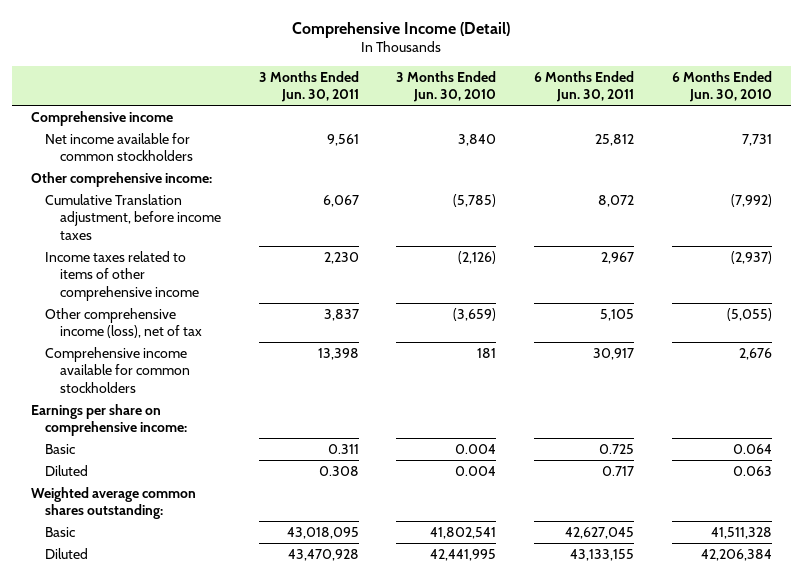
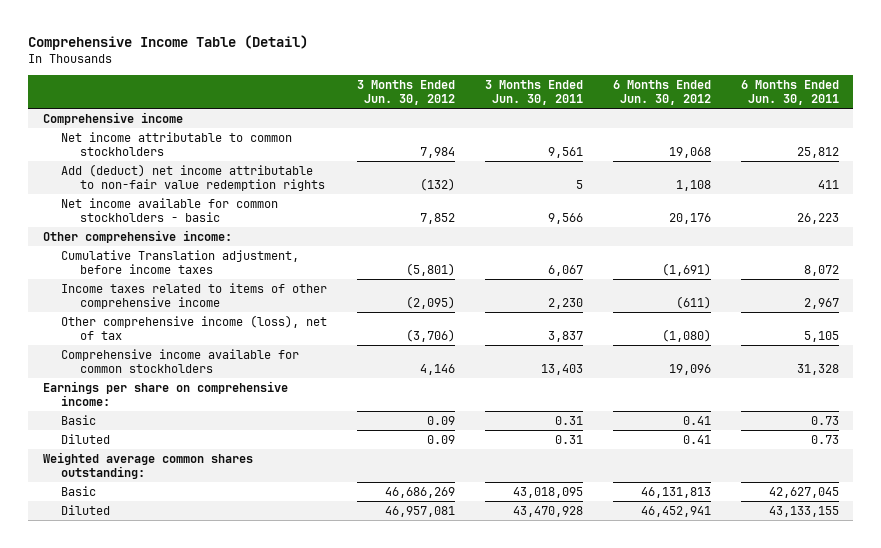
- Comprehensive Income (Detail)
+ Comprehensive Income Table (Detail)
- | 3 Months Ended Jun. 30, 2011 | 3 Months Ended Jun. 30, 2010 | 6 Months Ended Jun. 30, 2011 | 6 Months Ended Jun. 30, 2010
+ | 3 Months Ended Jun. 30, 2012 | 3 Months Ended Jun. 30, 2011 | 6 Months Ended Jun. 30, 2012 | 6 Months Ended Jun. 30, 2011
- Net income available for common stockholders | 9,561 | 3,840 | 25,812 | 7,731
+ Net income attributable to common stockholders | 7,984 | 9,561 | 19,068 | 25,812
+ Add (deduct) net income attributable to non-fair value redemption rights | (132) | 5 | 1,108 | 411
+ Net income available for common stockholders - basic | 7,852 | 9,566 | 20,176 | 26,223
- Comprehensive income available for common stockholders | 13,398 | 181 | 30,917 | 2,676
+ Comprehensive income available for common stockholders | 4,146 | 13,403 | 19,096 | 31,328
- Basic | 0.311 | 0.004 | 0.725 | 0.064
- Diluted | 0.308 | 0.004 | 0.717 | 0.063
+ Basic | 0.09 | 0.31 | 0.41 | 0.73
+ Diluted | 0.09 | 0.31 | 0.41 | 0.73

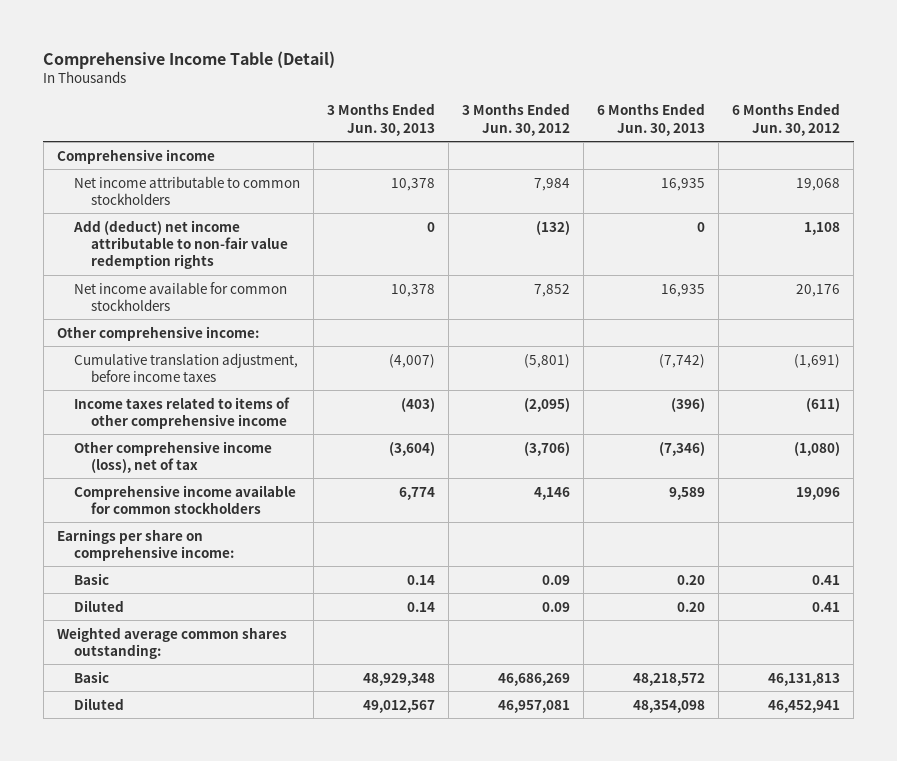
- | 3 Months Ended Jun. 30, 2012 | 3 Months Ended Jun. 30, 2011 | 6 Months Ended Jun. 30, 2012 | 6 Months Ended Jun. 30, 2011
+ | 3 Months Ended Jun. 30, 2013 | 3 Months Ended Jun. 30, 2012 | 6 Months Ended Jun. 30, 2013 | 6 Months Ended Jun. 30, 2012
- Net income available for common stockholders - basic | 7,852 | 9,566 | 20,176 | 26,223
+ Net income available for common stockholders | 10,378 | 7,852 | 16,935 | 20,176
- Cumulative Translation adjustment, before income taxes | (5,801) | 6,067 | (1,691) | 8,072
+ Cumulative translation adjustment, before income taxes | (4,007) | (5,801) | (7,742) | (1,691)

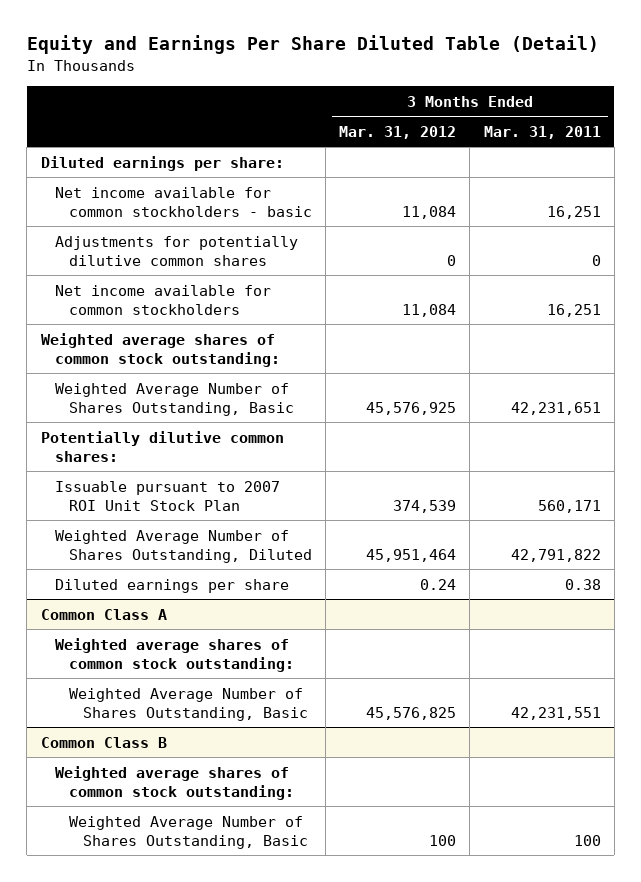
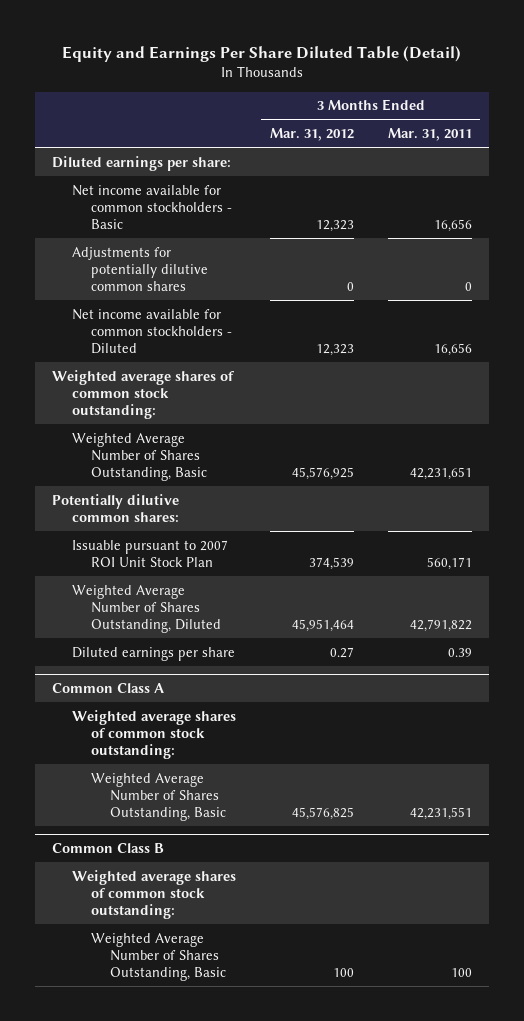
- Net income available for common stockholders - basic | 11,084 | 16,251
+ Net income available for common stockholders - Basic | 12,323 | 16,656
- Net income available for common stockholders | 11,084 | 16,251
+ Net income available for common stockholders - Diluted | 12,323 | 16,656
- Diluted earnings per share | 0.24 | 0.38
+ Diluted earnings per share | 0.27 | 0.39

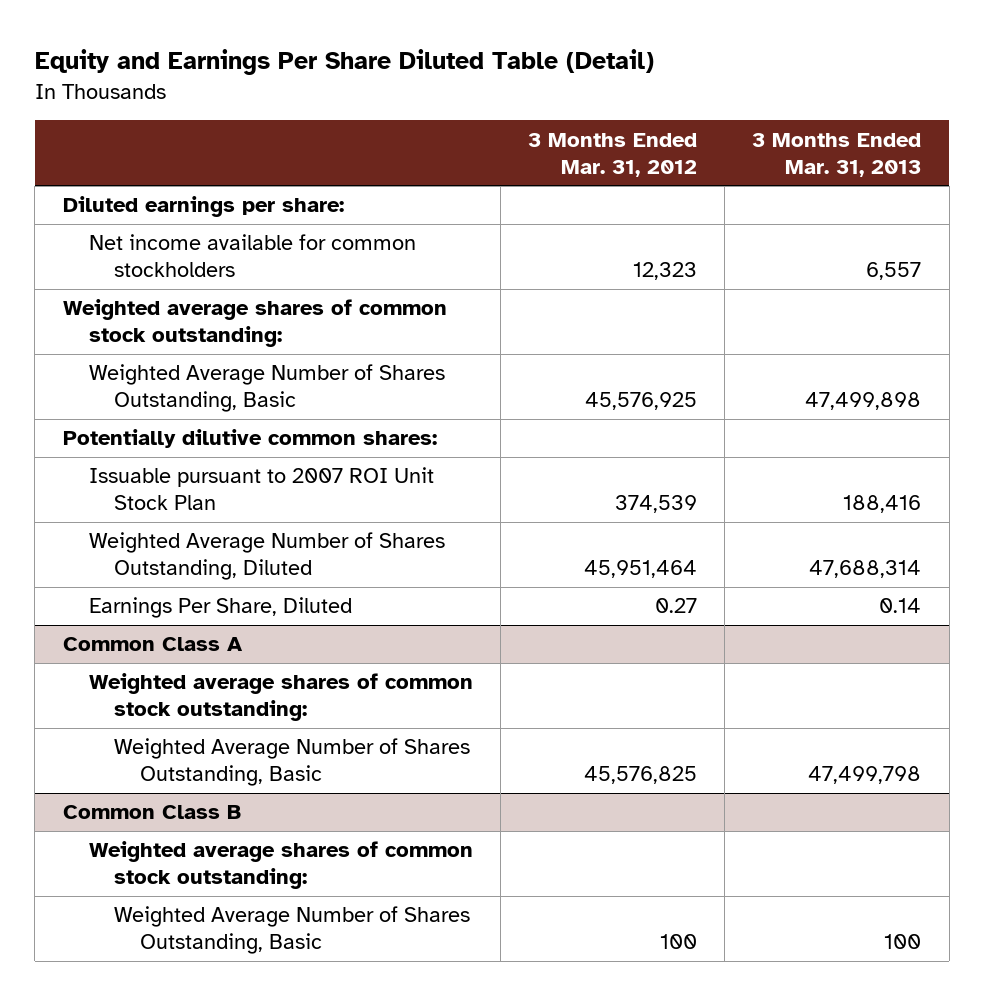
- | 3 Months Ended Mar. 31, 2012 | 3 Months Ended Mar. 31, 2011
+ | 3 Months Ended Mar. 31, 2012 | 3 Months Ended Mar. 31, 2013
- Net income available for common stockholders - Basic | 12,323 | 16,656
- Adjustments for potentially dilutive common shares | 0 | 0
- Net income available for common stockholders - Diluted | 12,323 | 16,656
+ Net income available for common stockholders | 12,323 | 6,557
- Diluted earnings per share | 0.27 | 0.39
+ Earnings Per Share, Diluted | 0.27 | 0.14

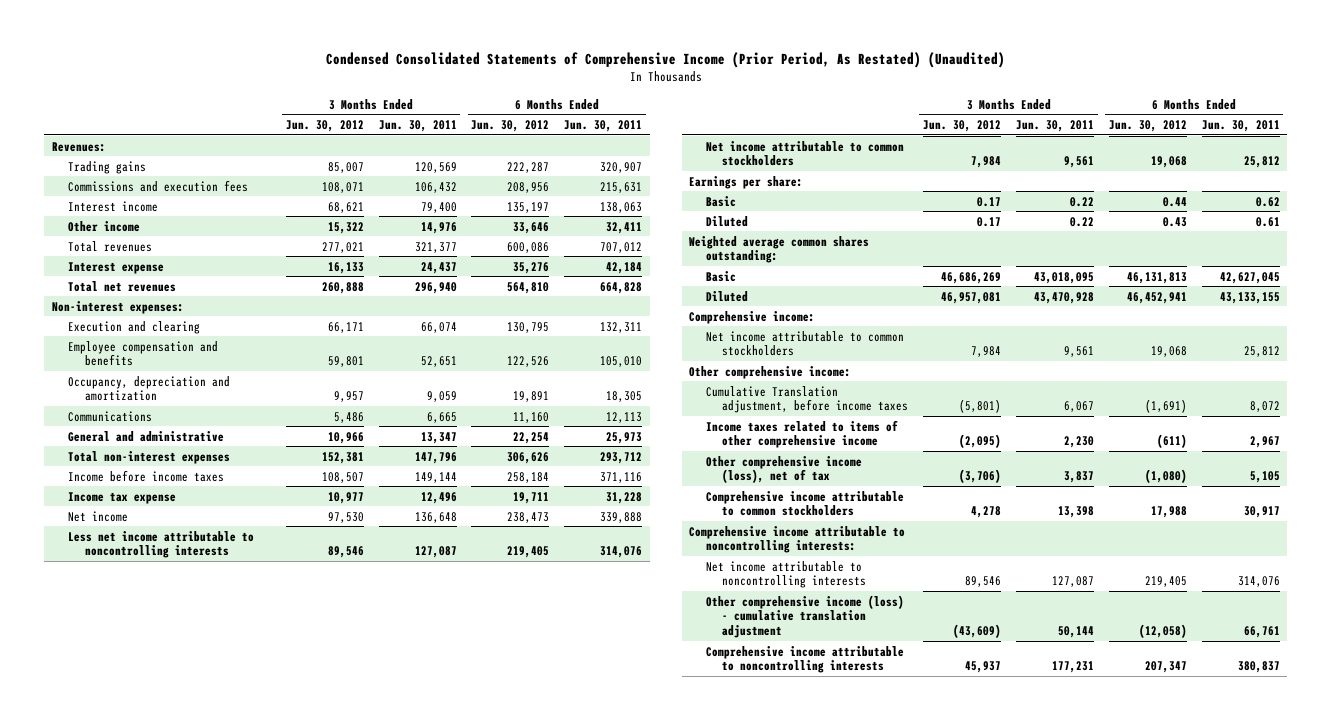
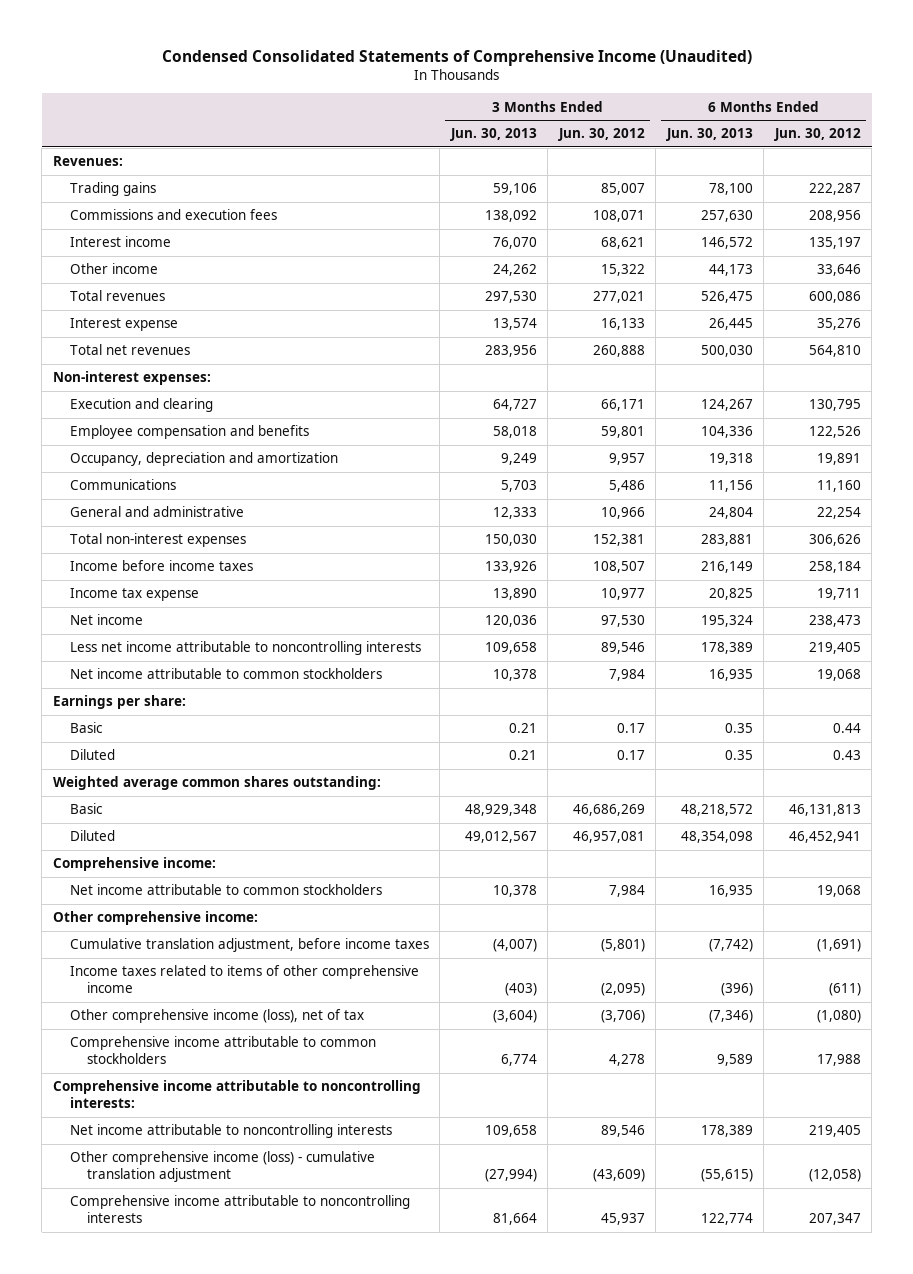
- Condensed Consolidated Statements of Comprehensive Income (Prior Period, As Restated) (Unaudited)
+ Condensed Consolidated Statements of Comprehensive Income (Unaudited)
- | 3 Months Ended Jun. 30, 2012 | 3 Months Ended Jun. 30, 2011 | 6 Months Ended Jun. 30, 2012 | 6 Months Ended Jun. 30, 2011
+ | 3 Months Ended Jun. 30, 2013 | 3 Months Ended Jun. 30, 2012 | 6 Months Ended Jun. 30, 2013 | 6 Months Ended Jun. 30, 2012
- Cumulative Translation adjustment, before income taxes | (5,801) | 6,067 | (1,691) | 8,072
+ Cumulative translation adjustment, before income taxes | (4,007) | (5,801) | (7,742) | (1,691)

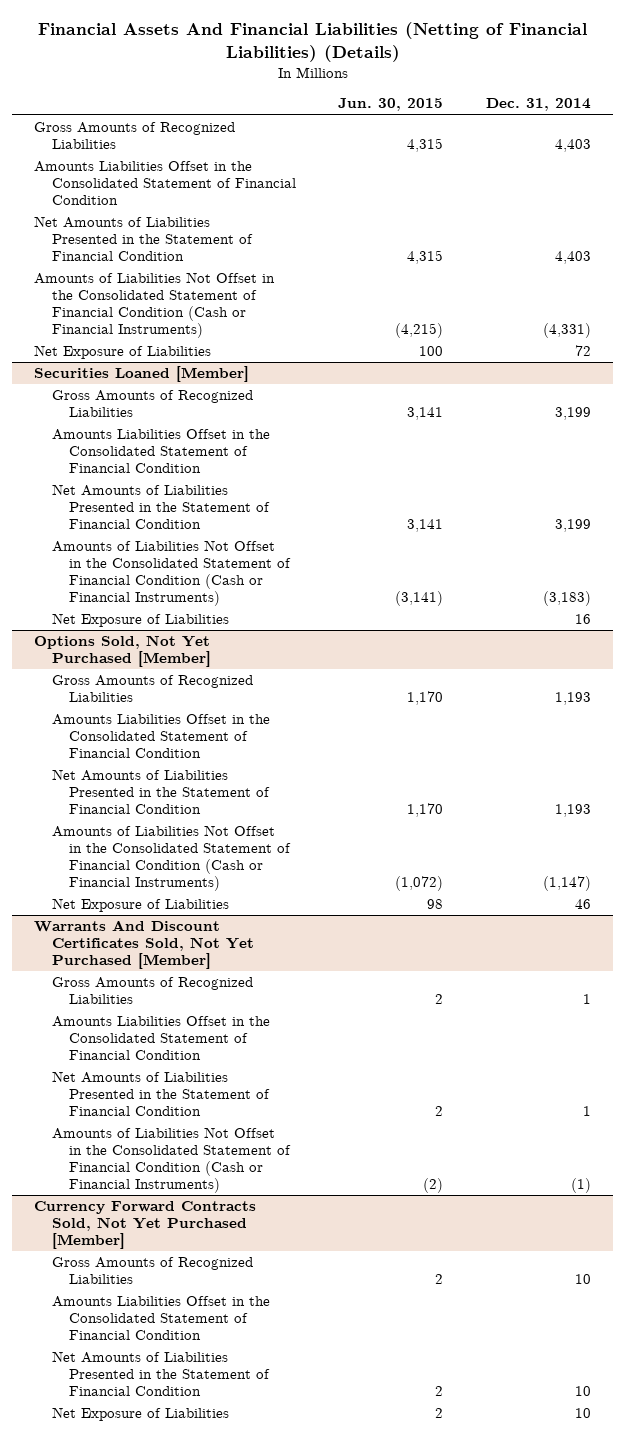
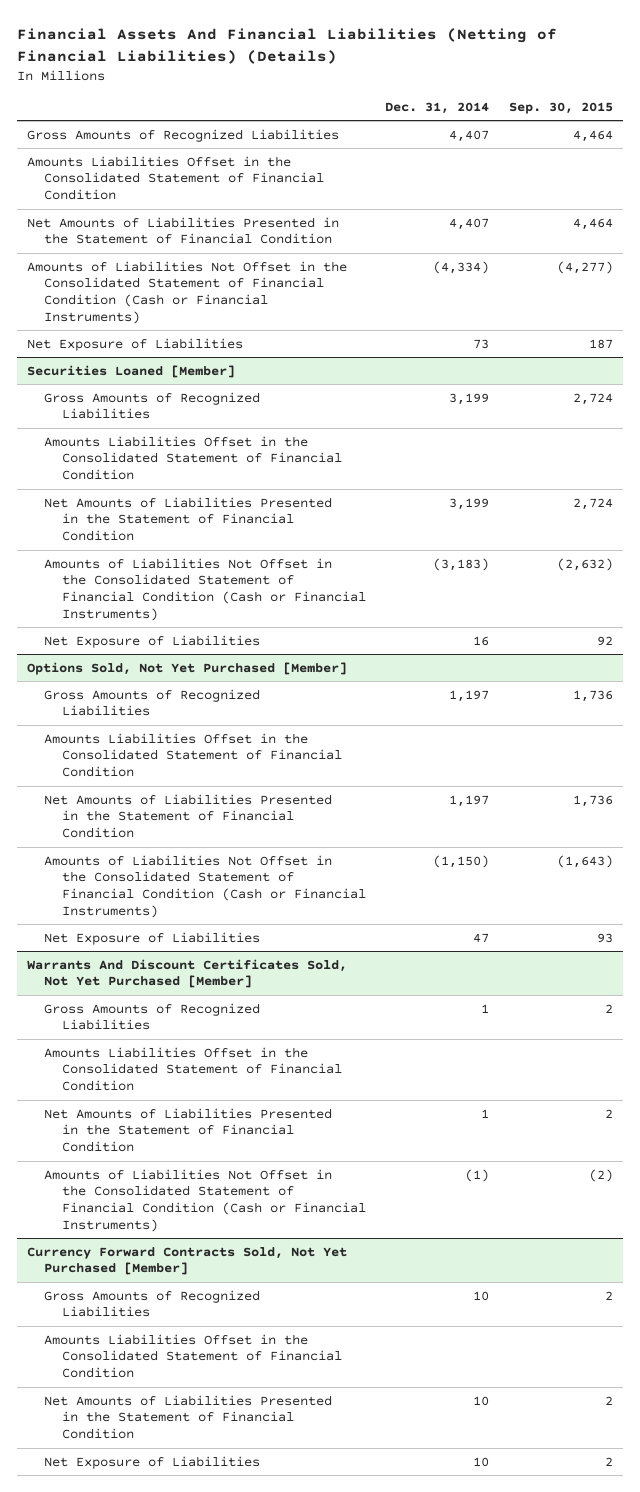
- | Jun. 30, 2015 | Dec. 31, 2014
+ | Dec. 31, 2014 | Sep. 30, 2015
- Gross Amounts of Recognized Liabilities | 4,315 | 4,403
+ Gross Amounts of Recognized Liabilities | 4,407 | 4,464
- Net Amounts of Liabilities Presented in the Statement of Financial Condition | 4,315 | 4,403
- Amounts of Liabilities Not Offset in the Consolidated Statement of Financial Condition (Cash or Financial Instruments) | (4,215) | (4,331)
- Net Exposure of Liabilities | 100 | 72
+ Net Amounts of Liabilities Presented in the Statement of Financial Condition | 4,407 | 4,464
+ Amounts of Liabilities Not Offset in the Consolidated Statement of Financial Condition (Cash or Financial Instruments) | (4,334) | (4,277)
+ Net Exposure of Liabilities | 73 | 187
@ Options Sold, Not Yet Purchased [Member]
- Gross Amounts of Recognized Liabilities | 1,170 | 1,193
+ Gross Amounts of Recognized Liabilities | 1,197 | 1,736
- Net Amounts of Liabilities Presented in the Statement of Financial Condition | 1,170 | 1,193
- Amounts of Liabilities Not Offset in the Consolidated Statement of Financial Condition (Cash or Financial Instruments) | (1,072) | (1,147)
- Net Exposure of Liabilities | 98 | 46
+ Net Amounts of Liabilities Presented in the Statement of Financial Condition | 1,197 | 1,736
+ Amounts of Liabilities Not Offset in the Consolidated Statement of Financial Condition (Cash or Financial Instruments) | (1,150) | (1,643)
+ Net Exposure of Liabilities | 47 | 93

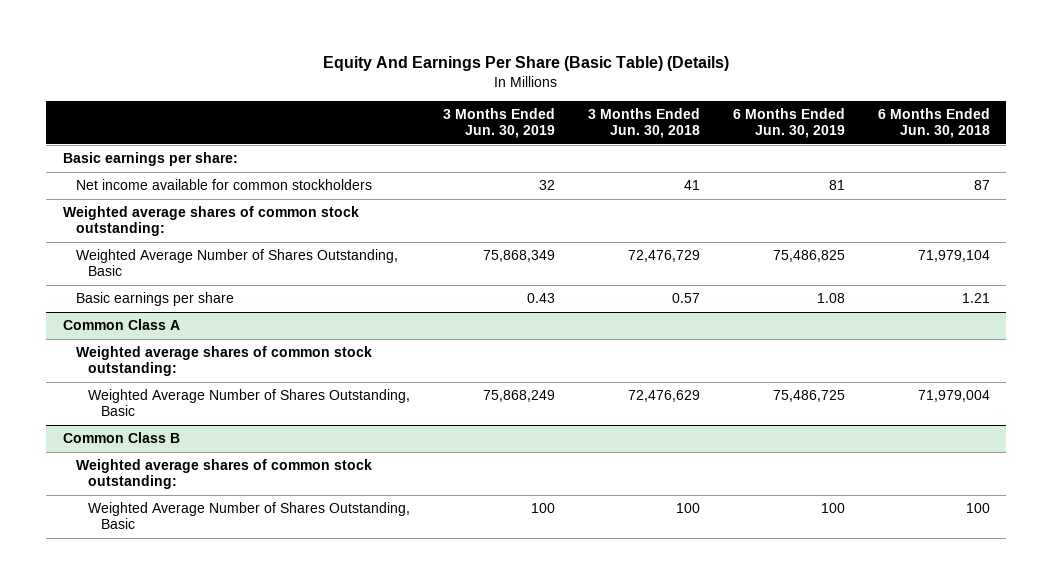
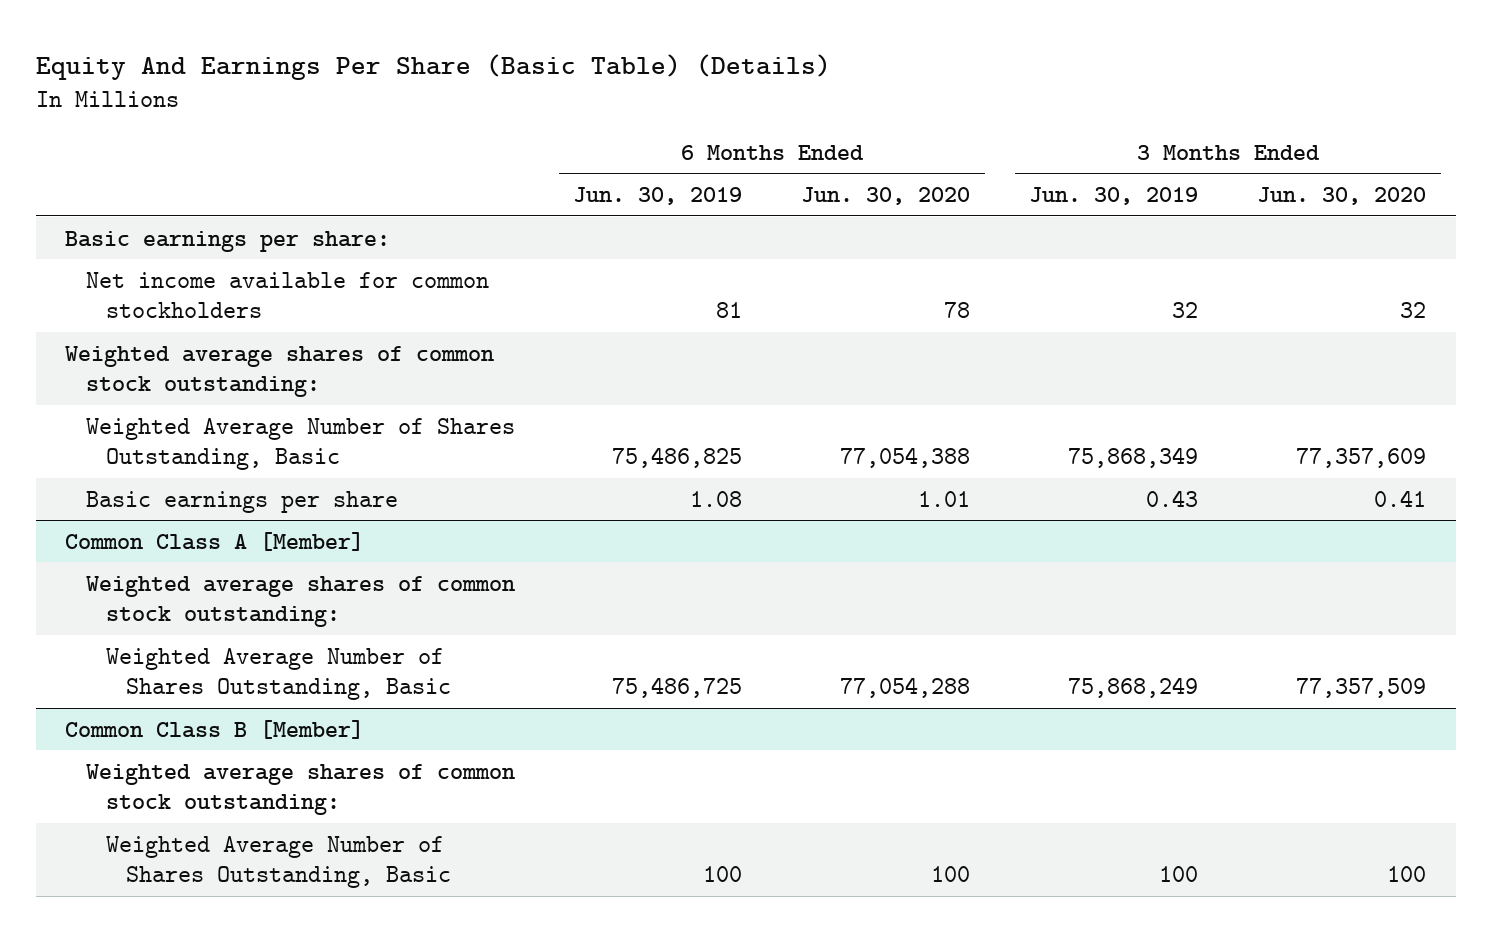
- | 3 Months Ended Jun. 30, 2019 | 3 Months Ended Jun. 30, 2018 | 6 Months Ended Jun. 30, 2019 | 6 Months Ended Jun. 30, 2018
+ | 6 Months Ended Jun. 30, 2019 | 6 Months Ended Jun. 30, 2020 | 3 Months Ended Jun. 30, 2019 | 3 Months Ended Jun. 30, 2020
- Common Class A
+ Common Class A [Member]
- Common Class B
+ Common Class B [Member]

